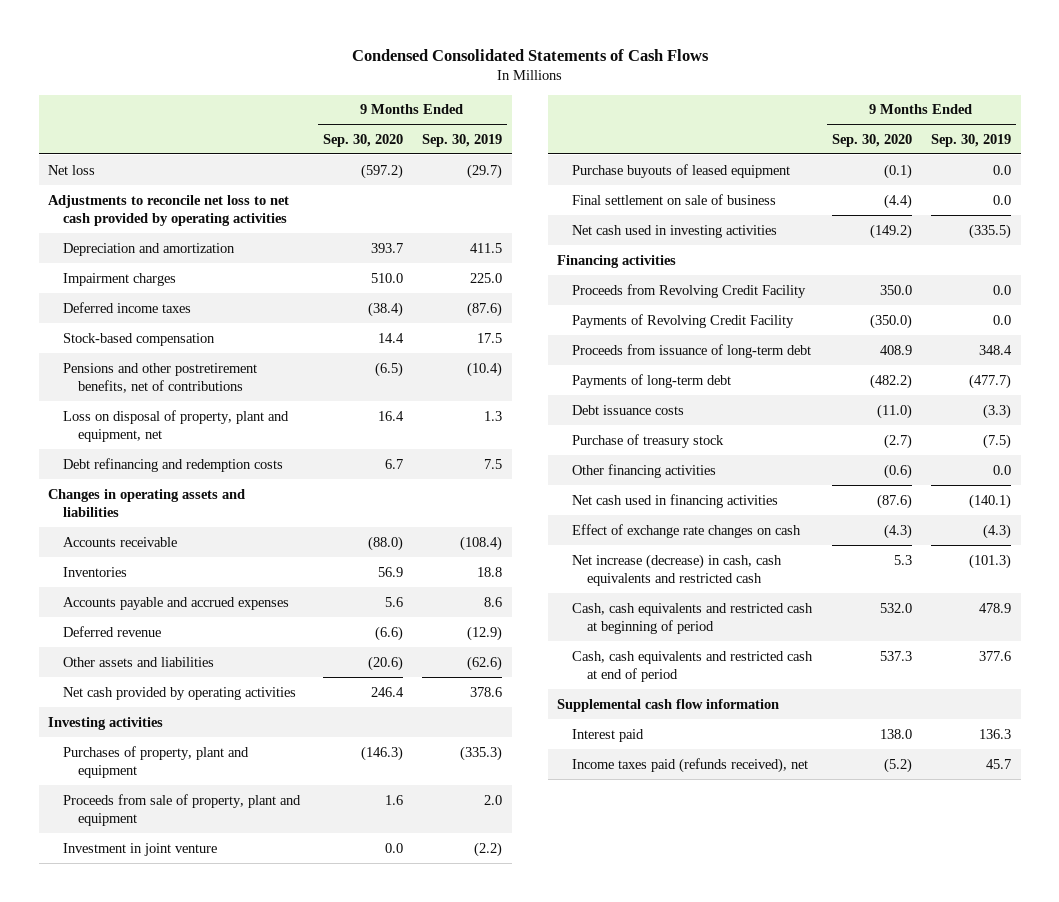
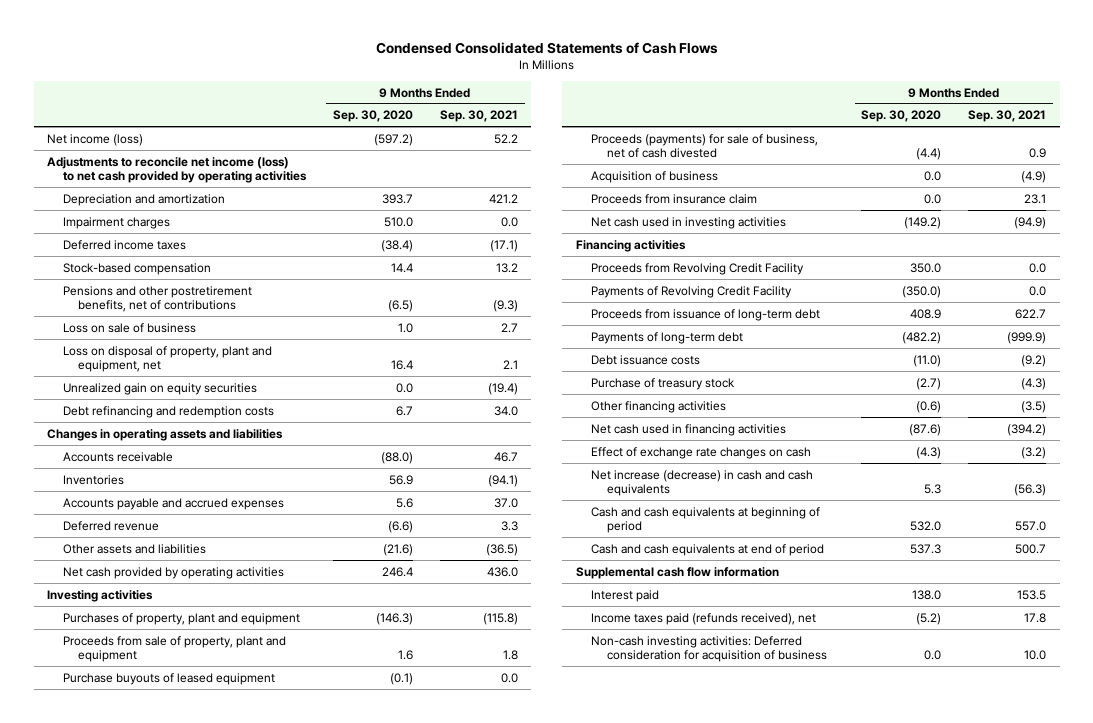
- | 9 Months Ended Sep. 30, 2020 | 9 Months Ended Sep. 30, 2019
+ | 9 Months Ended Sep. 30, 2020 | 9 Months Ended Sep. 30, 2021
- Net loss | (597.2) | (29.7)
- Adjustments to reconcile net loss to net cash provided by operating activities
+ Net income (loss) | (597.2) | 52.2
+ Adjustments to reconcile net income (loss) to net cash provided by operating activities
+ Loss on sale of business | 1.0 | 2.7
+ Unrealized gain on equity securities | 0.0 | (19.4)
- Other assets and liabilities | (20.6) | (62.6)
+ Other assets and liabilities | (21.6) | (36.5)
- Investment in joint venture | 0.0 | (2.2)
- Final settlement on sale of business | (4.4) | 0.0
+ Proceeds (payments) for sale of business, net of cash divested | (4.4) | 0.9
+ Acquisition of business | 0.0 | (4.9)
+ Proceeds from insurance claim | 0.0 | 23.1
- Net increase (decrease) in cash, cash equivalents and restricted cash | 5.3 | (101.3)
- Cash, cash equivalents and restricted cash at beginning of period | 532.0 | 478.9
- Cash, cash equivalents and restricted cash at end of period | 537.3 | 377.6
+ Net increase (decrease) in cash and cash equivalents | 5.3 | (56.3)
+ Cash and cash equivalents at beginning of period | 532.0 | 557.0
+ Cash and cash equivalents at end of period | 537.3 | 500.7
+ Non-cash investing activities: Deferred consideration for acquisition of business | 0.0 | 10.0

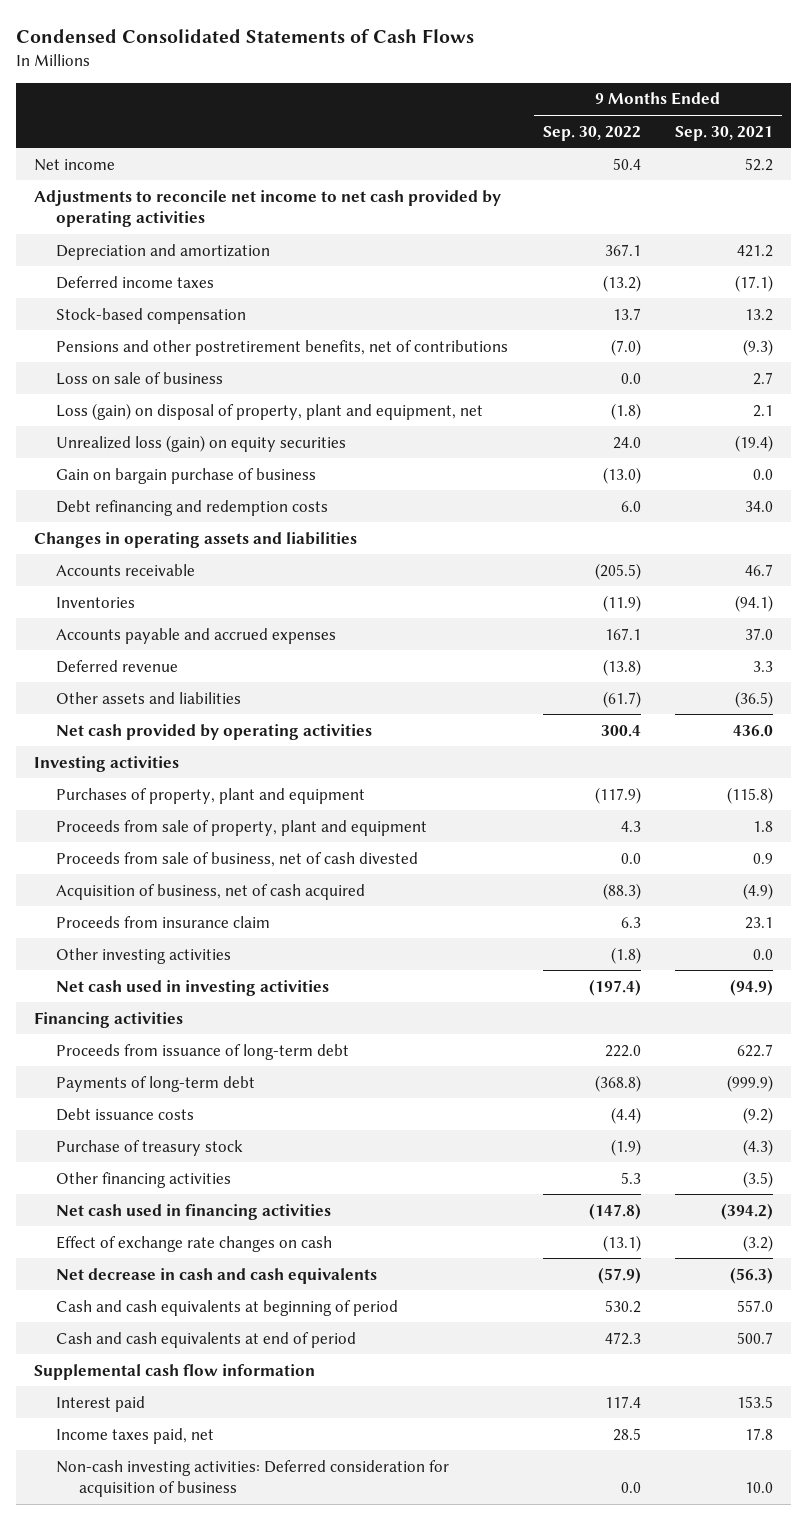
- | 9 Months Ended Sep. 30, 2020 | 9 Months Ended Sep. 30, 2021
+ | 9 Months Ended Sep. 30, 2022 | 9 Months Ended Sep. 30, 2021
- Net income (loss) | (597.2) | 52.2
- Adjustments to reconcile net income (loss) to net cash provided by operating activities
+ Net income | 50.4 | 52.2
+ Adjustments to reconcile net income to net cash provided by operating activities
- Impairment charges | 510.0 | 0.0
- Loss on disposal of property, plant and equipment, net | 16.4 | 2.1
- Unrealized gain on equity securities | 0.0 | (19.4)
+ Loss (gain) on disposal of property, plant and equipment, net | (1.8) | 2.1
+ Unrealized loss (gain) on equity securities | 24.0 | (19.4)
+ Gain on bargain purchase of business | (13.0) | 0.0
- Purchase buyouts of leased equipment | (0.1) | 0.0
- Proceeds (payments) for sale of business, net of cash divested | (4.4) | 0.9
- Acquisition of business | 0.0 | (4.9)
+ Proceeds from sale of business, net of cash divested | 0.0 | 0.9
+ Acquisition of business, net of cash acquired | (88.3) | (4.9)
+ Other investing activities | (1.8) | 0.0
- Proceeds from Revolving Credit Facility | 350.0 | 0.0
- Payments of Revolving Credit Facility | (350.0) | 0.0
- Net increase (decrease) in cash and cash equivalents | 5.3 | (56.3)
+ Net decrease in cash and cash equivalents | (57.9) | (56.3)
- Income taxes paid (refunds received), net | (5.2) | 17.8
+ Income taxes paid, net | 28.5 | 17.8

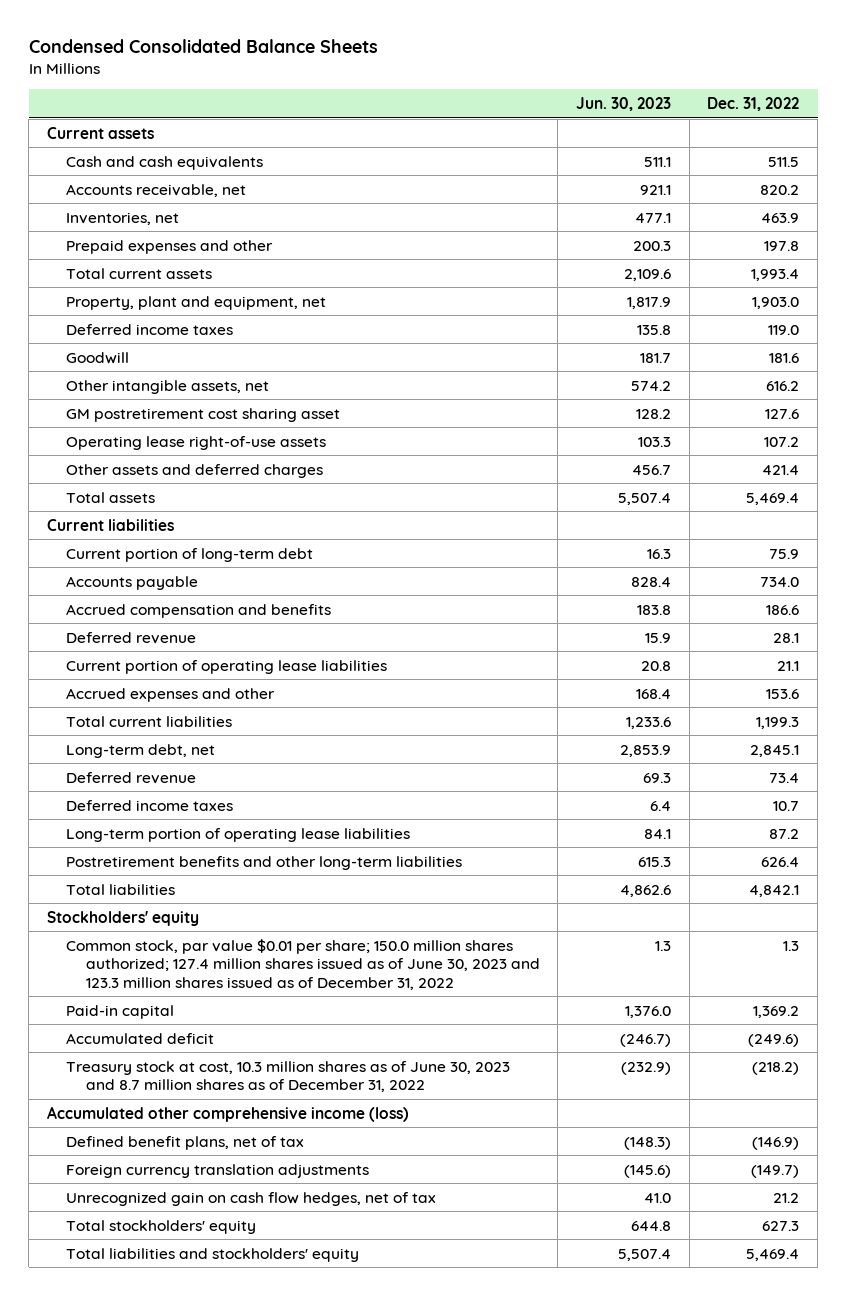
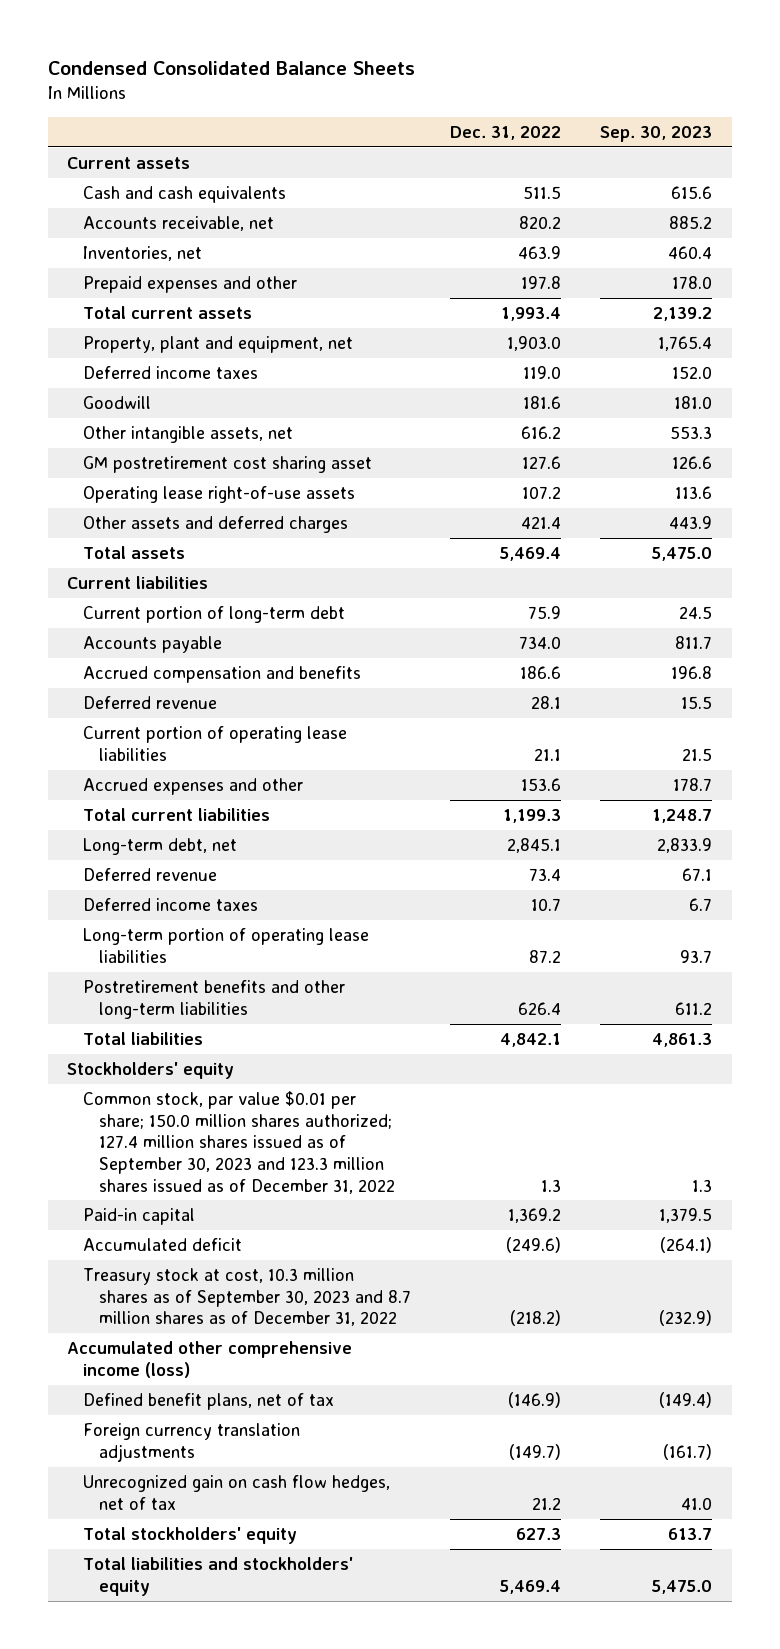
- | Jun. 30, 2023 | Dec. 31, 2022
+ | Dec. 31, 2022 | Sep. 30, 2023
- Common stock, par value $0.01 per share; 150.0 million shares authorized; 127.4 million shares issued as of June 30, 2023 and 123.3 million shares issued as of December 31, 2022 | 1.3 | 1.3
+ Common stock, par value $0.01 per share; 150.0 million shares authorized; 127.4 million shares issued as of September 30, 2023 and 123.3 million shares issued as of December 31, 2022 | 1.3 | 1.3
- Treasury stock at cost, 10.3 million shares as of June 30, 2023 and 8.7 million shares as of December 31, 2022 | (232.9) | (218.2)
+ Treasury stock at cost, 10.3 million shares as of September 30, 2023 and 8.7 million shares as of December 31, 2022 | (218.2) | (232.9)

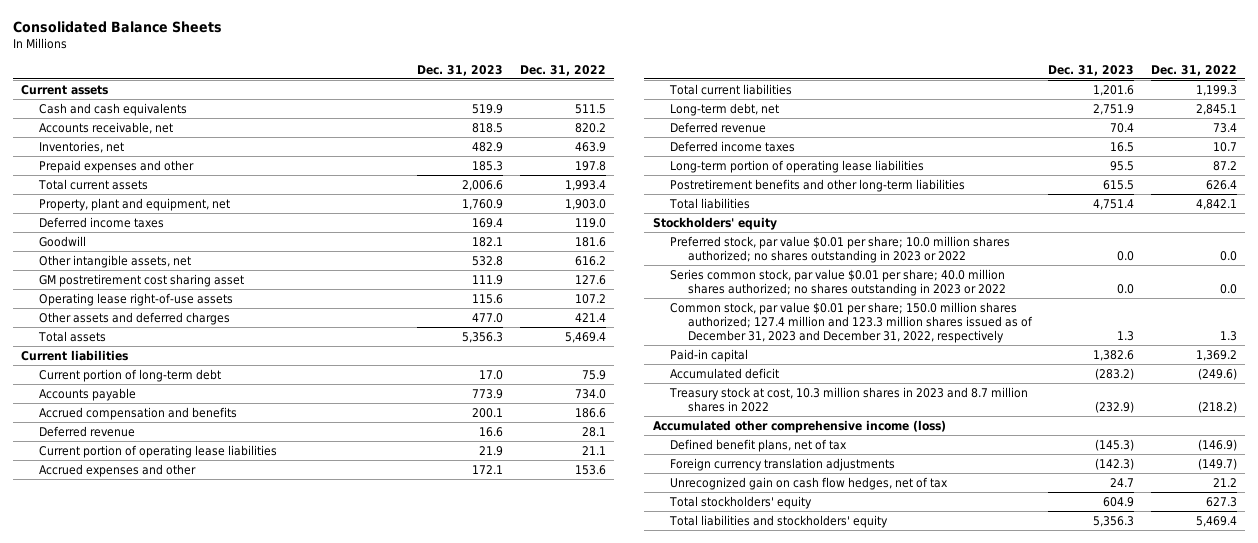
- Condensed Consolidated Balance Sheets
+ Consolidated Balance Sheets
- | Dec. 31, 2022 | Sep. 30, 2023
+ | Dec. 31, 2023 | Dec. 31, 2022
- Common stock, par value $0.01 per share; 150.0 million shares authorized; 127.4 million shares issued as of September 30, 2023 and 123.3 million shares issued as of December 31, 2022 | 1.3 | 1.3
+ Preferred stock, par value $0.01 per share; 10.0 million shares authorized; no shares outstanding in 2023 or 2022 | 0.0 | 0.0
+ Series common stock, par value $0.01 per share; 40.0 million shares authorized; no shares outstanding in 2023 or 2022 | 0.0 | 0.0
+ Common stock, par value $0.01 per share; 150.0 million shares authorized; 127.4 million and 123.3 million shares issued as of December 31, 2023 and December 31, 2022, respectively | 1.3 | 1.3
- Treasury stock at cost, 10.3 million shares as of September 30, 2023 and 8.7 million shares as of December 31, 2022 | (218.2) | (232.9)
+ Treasury stock at cost, 10.3 million shares in 2023 and 8.7 million shares in 2022 | (232.9) | (218.2)

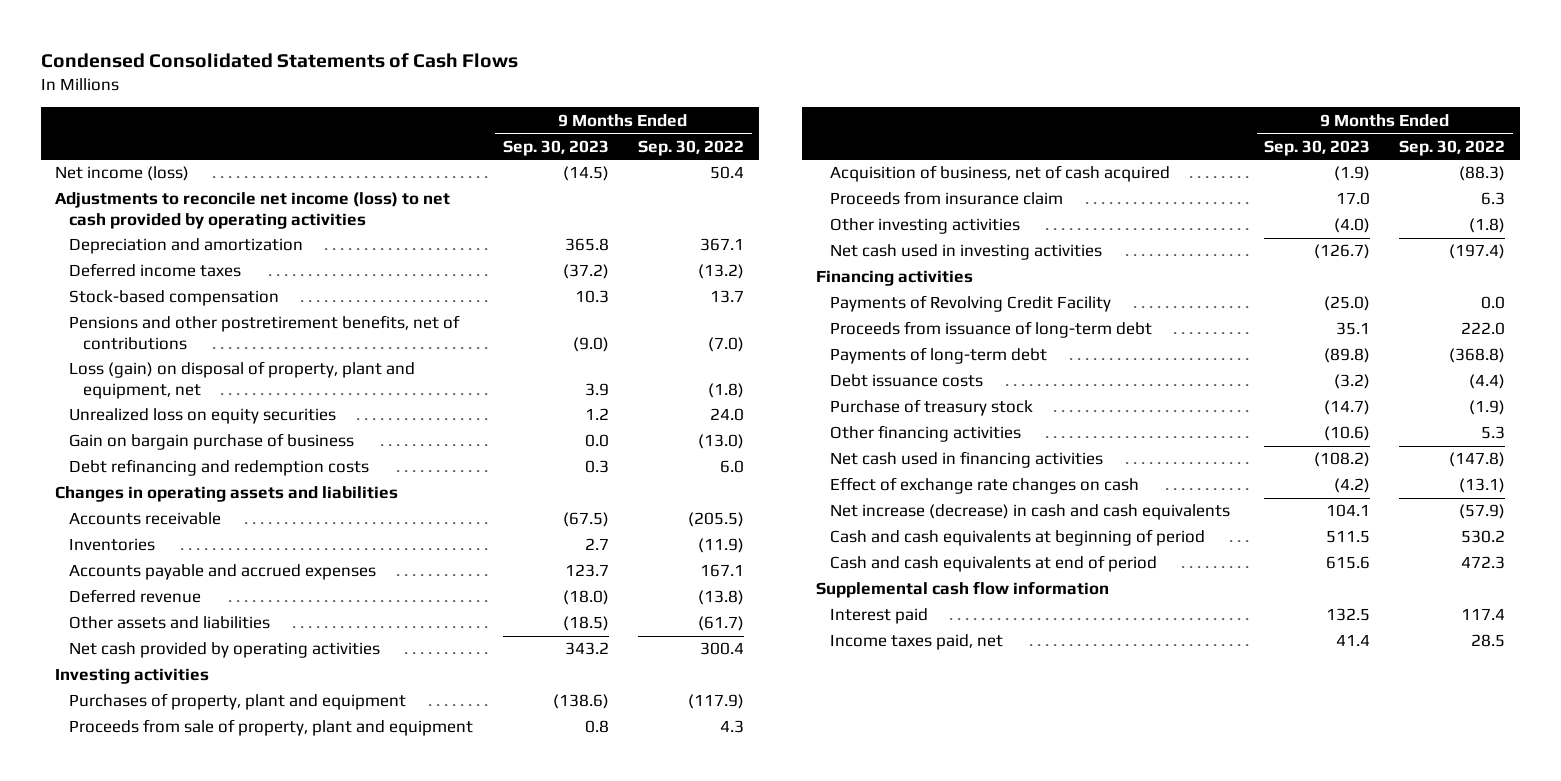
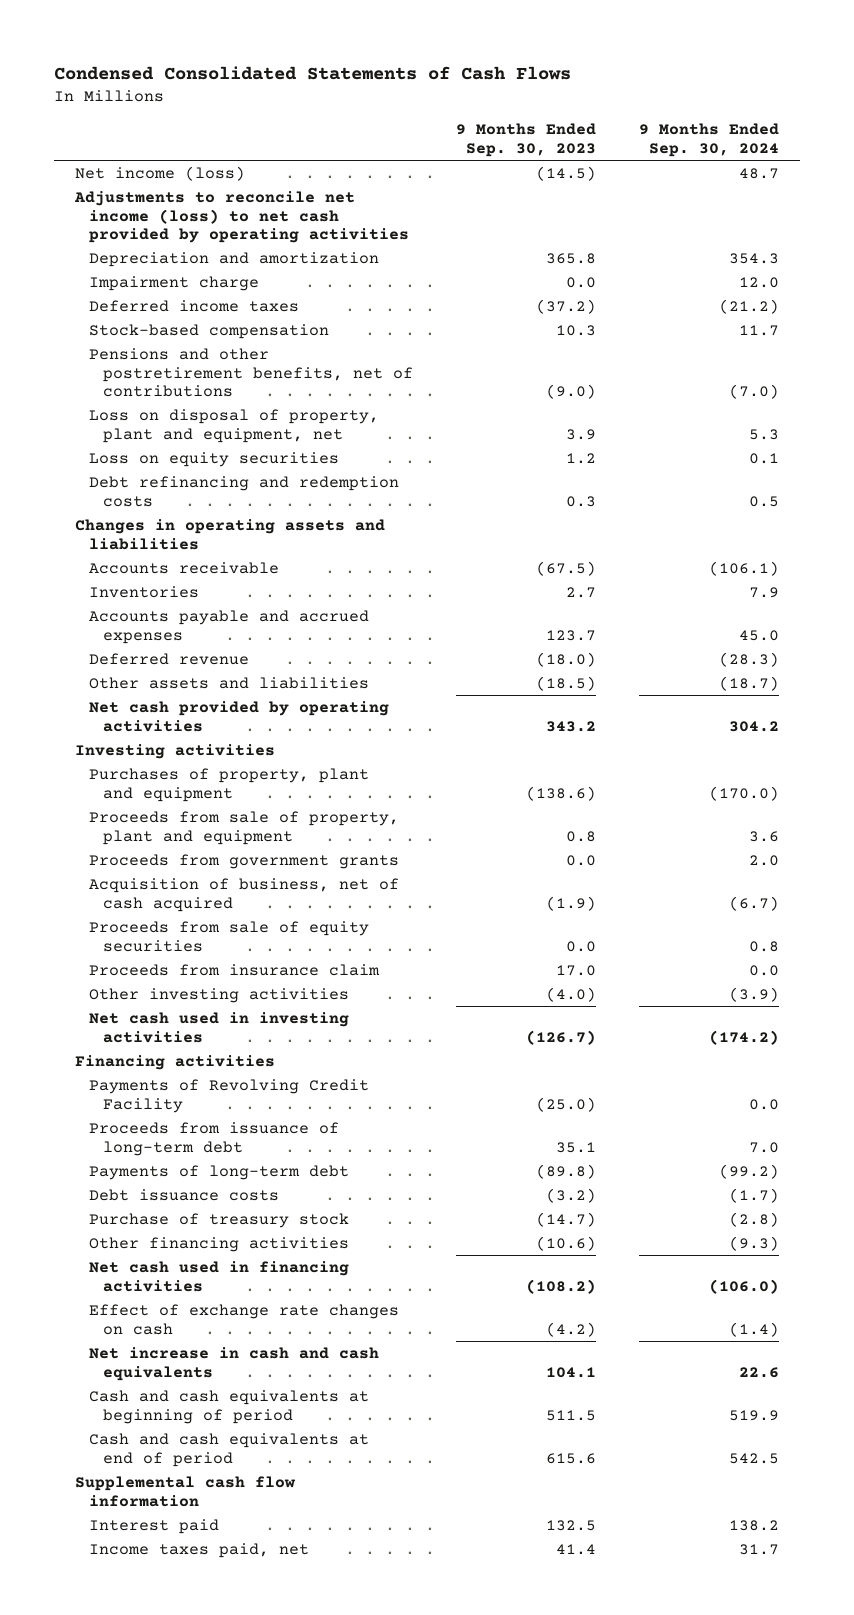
- | 9 Months Ended Sep. 30, 2023 | 9 Months Ended Sep. 30, 2022
+ | 9 Months Ended Sep. 30, 2023 | 9 Months Ended Sep. 30, 2024
+ Impairment charge | 0.0 | 12.0
- Loss (gain) on disposal of property, plant and equipment, net | 3.9 | (1.8)
- Unrealized loss on equity securities | 1.2 | 24.0
- Gain on bargain purchase of business | 0.0 | (13.0)
+ Loss on disposal of property, plant and equipment, net | 3.9 | 5.3
+ Loss on equity securities | 1.2 | 0.1
+ Proceeds from government grants | 0.0 | 2.0
+ Proceeds from sale of equity securities | 0.0 | 0.8
- Net increase (decrease) in cash and cash equivalents | 104.1 | (57.9)
+ Net increase in cash and cash equivalents | 104.1 | 22.6

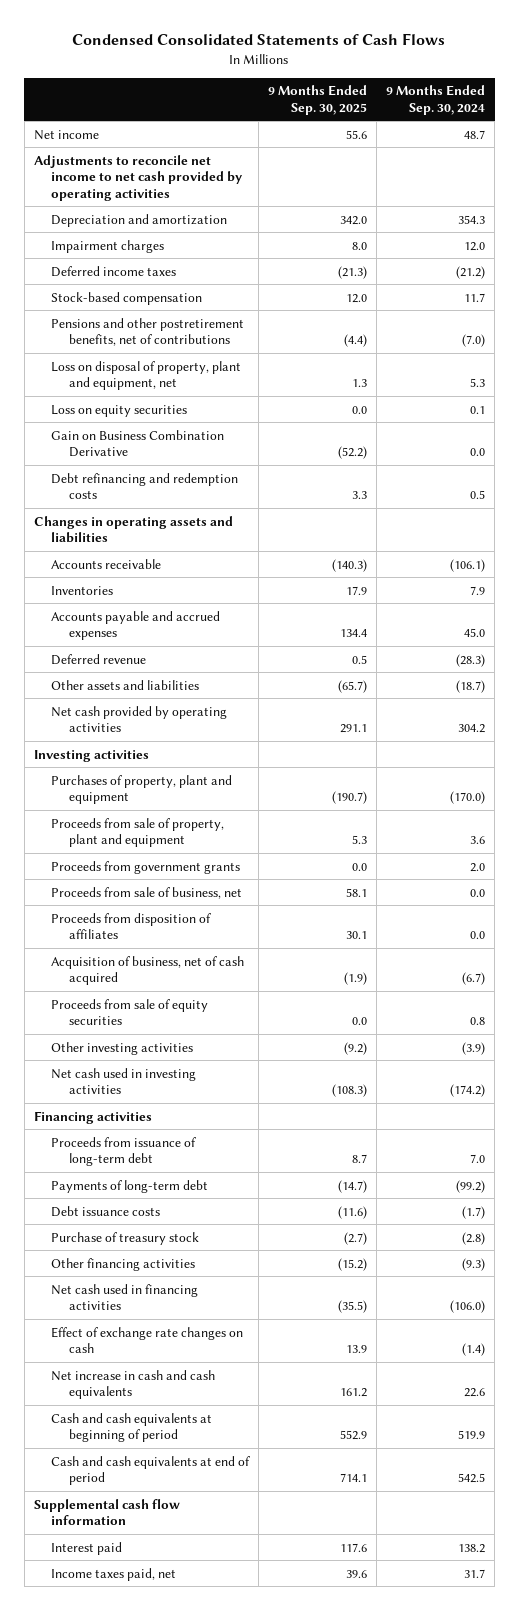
- | 9 Months Ended Sep. 30, 2023 | 9 Months Ended Sep. 30, 2024
+ | 9 Months Ended Sep. 30, 2025 | 9 Months Ended Sep. 30, 2024
- Net income (loss) | (14.5) | 48.7
- Adjustments to reconcile net income (loss) to net cash provided by operating activities
+ Net income | 55.6 | 48.7
+ Adjustments to reconcile net income to net cash provided by operating activities
- Impairment charge | 0.0 | 12.0
+ Impairment charges | 8.0 | 12.0
+ Gain on Business Combination Derivative | (52.2) | 0.0
+ Proceeds from sale of business, net | 58.1 | 0.0
+ Proceeds from disposition of affiliates | 30.1 | 0.0
- Proceeds from insurance claim | 17.0 | 0.0
- Payments of Revolving Credit Facility | (25.0) | 0.0

